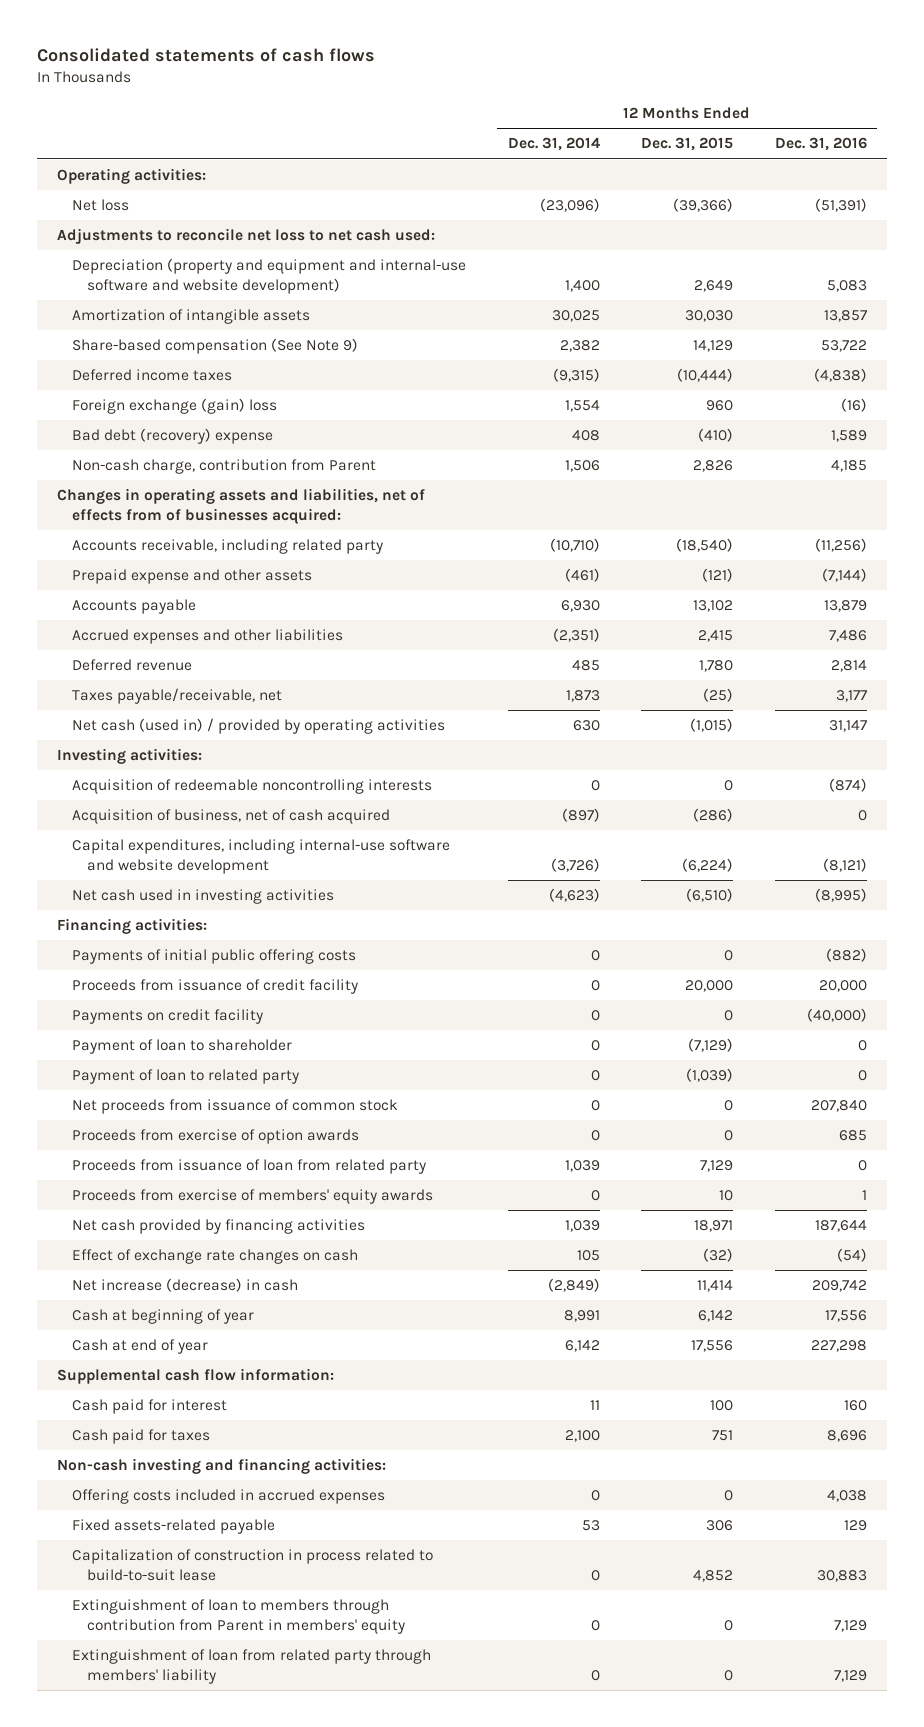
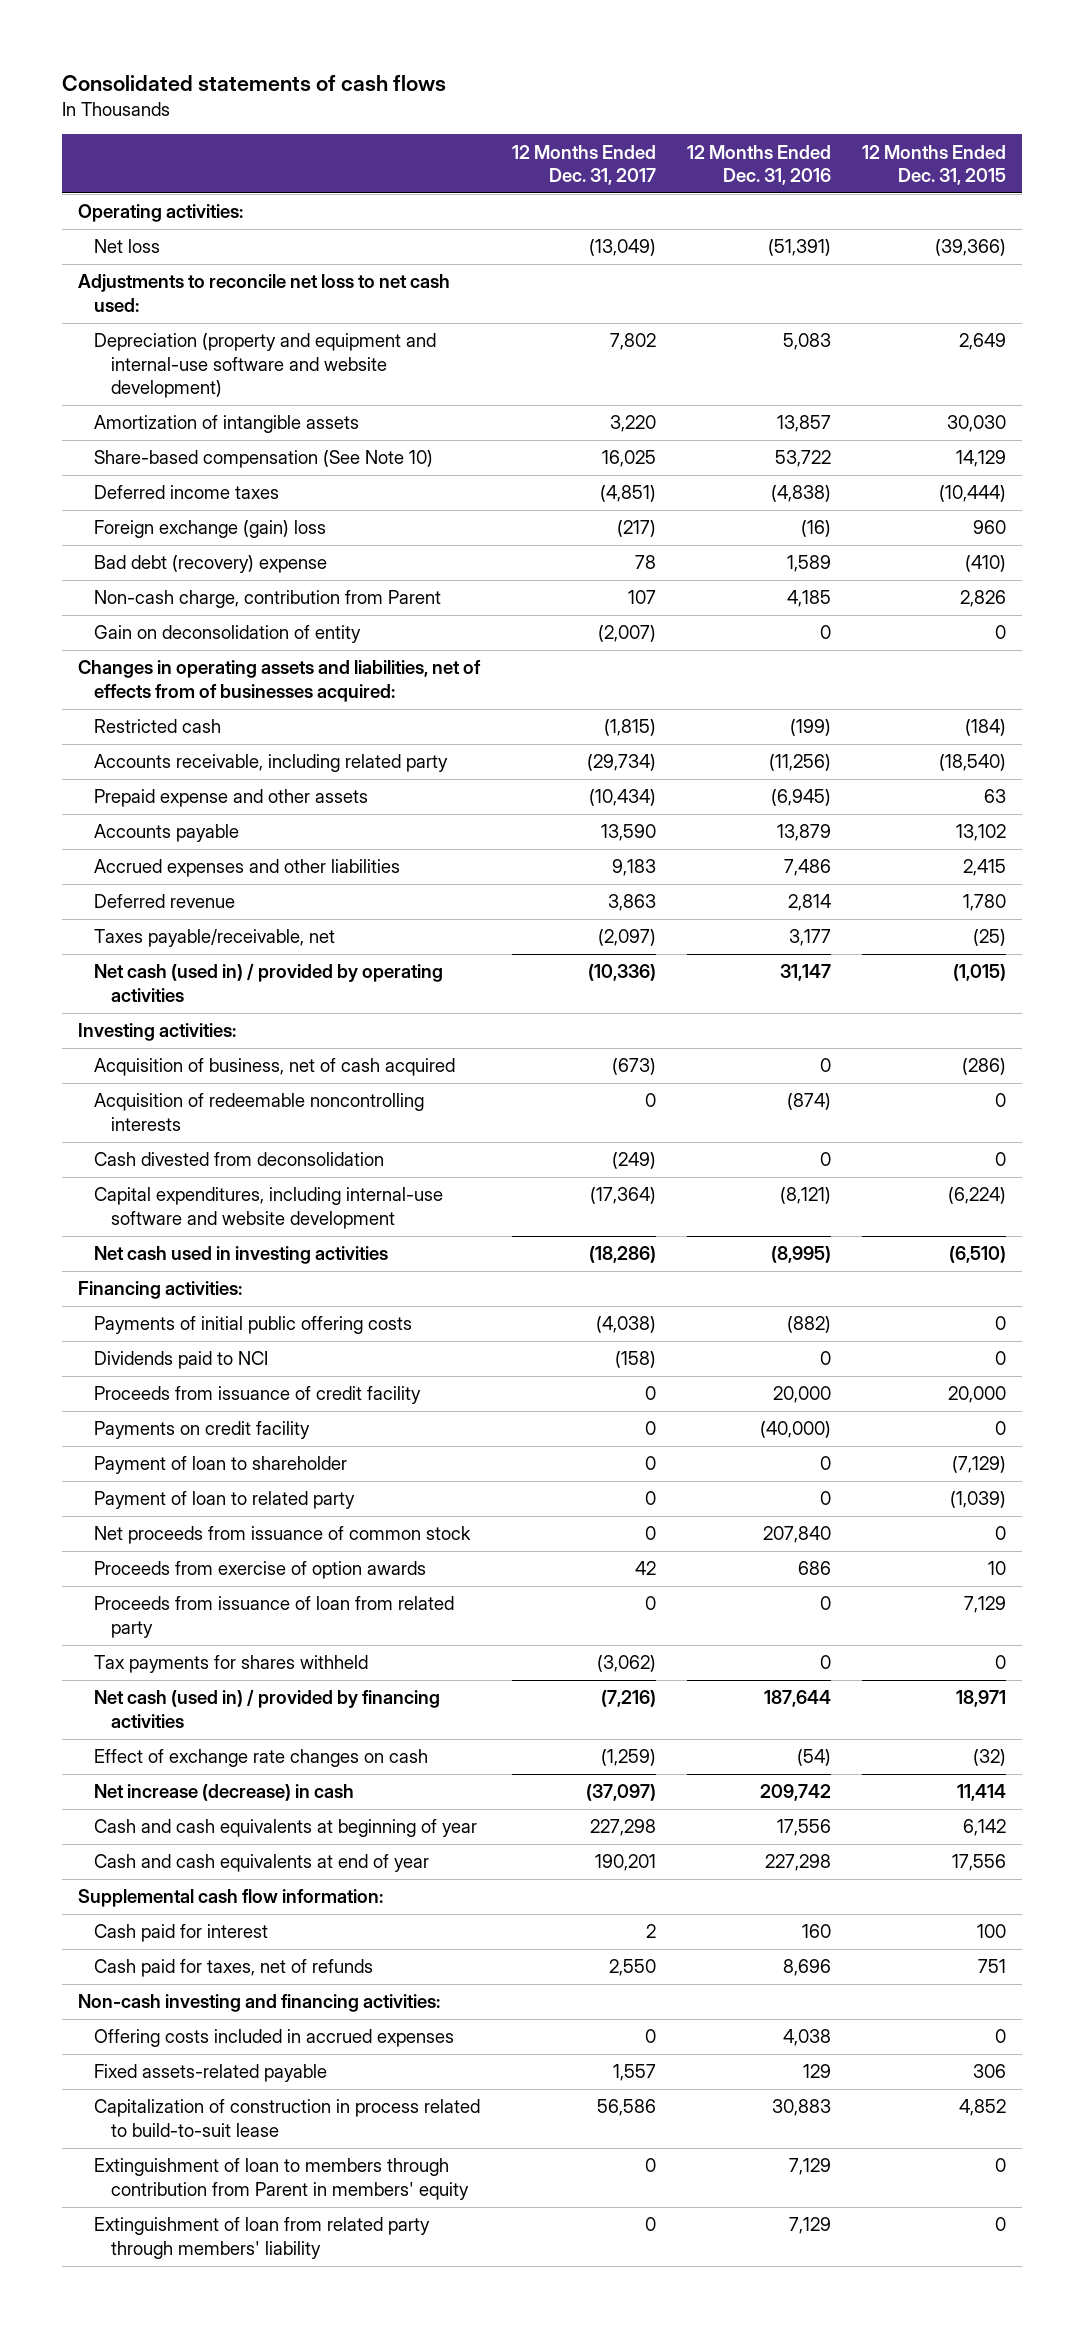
- | 12 Months Ended Dec. 31, 2014 | 12 Months Ended Dec. 31, 2015 | 12 Months Ended Dec. 31, 2016
+ | 12 Months Ended Dec. 31, 2017 | 12 Months Ended Dec. 31, 2016 | 12 Months Ended Dec. 31, 2015
- Share-based compensation (See Note 9) | 2,382 | 14,129 | 53,722
+ Share-based compensation (See Note 10) | 16,025 | 53,722 | 14,129
+ Gain on deconsolidation of entity | (2,007) | 0 | 0
+ Restricted cash | (1,815) | (199) | (184)
- Prepaid expense and other assets | (461) | (121) | (7,144)
+ Prepaid expense and other assets | (10,434) | (6,945) | 63
moved down: Acquisition of redeemable noncontrolling interests | 0 | (874) | 0
+ Cash divested from deconsolidation | (249) | 0 | 0
+ Dividends paid to NCI | (158) | 0 | 0
- Proceeds from exercise of option awards | 0 | 0 | 685
+ Proceeds from exercise of option awards | 42 | 686 | 10
- Proceeds from exercise of members' equity awards | 0 | 10 | 1
- Net cash provided by financing activities | 1,039 | 18,971 | 187,644
+ Tax payments for shares withheld | (3,062) | 0 | 0
+ Net cash (used in) / provided by financing activities | (7,216) | 187,644 | 18,971
- Cash at beginning of year | 8,991 | 6,142 | 17,556
- Cash at end of year | 6,142 | 17,556 | 227,298
+ Cash and cash equivalents at beginning of year | 227,298 | 17,556 | 6,142
+ Cash and cash equivalents at end of year | 190,201 | 227,298 | 17,556
- Cash paid for taxes | 2,100 | 751 | 8,696
+ Cash paid for taxes, net of refunds | 2,550 | 8,696 | 751

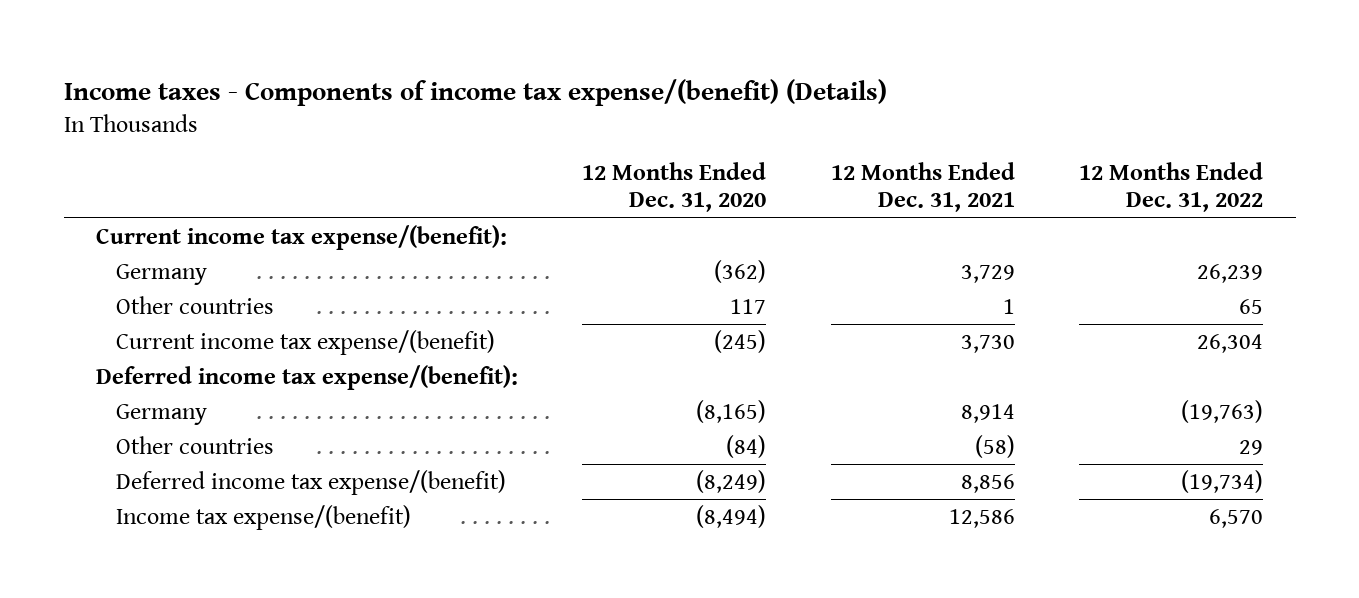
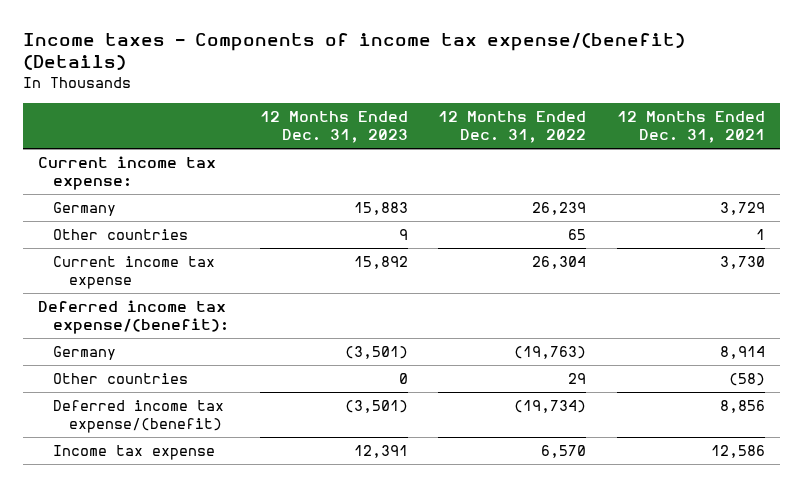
- | 12 Months Ended Dec. 31, 2020 | 12 Months Ended Dec. 31, 2021 | 12 Months Ended Dec. 31, 2022
+ | 12 Months Ended Dec. 31, 2023 | 12 Months Ended Dec. 31, 2022 | 12 Months Ended Dec. 31, 2021
- Current income tax expense/(benefit):
+ Current income tax expense:
- Current income tax expense/(benefit) | (245) | 3,730 | 26,304
+ Current income tax expense | 15,892 | 26,304 | 3,730
- Income tax expense/(benefit) | (8,494) | 12,586 | 6,570
+ Income tax expense | 12,391 | 6,570 | 12,586

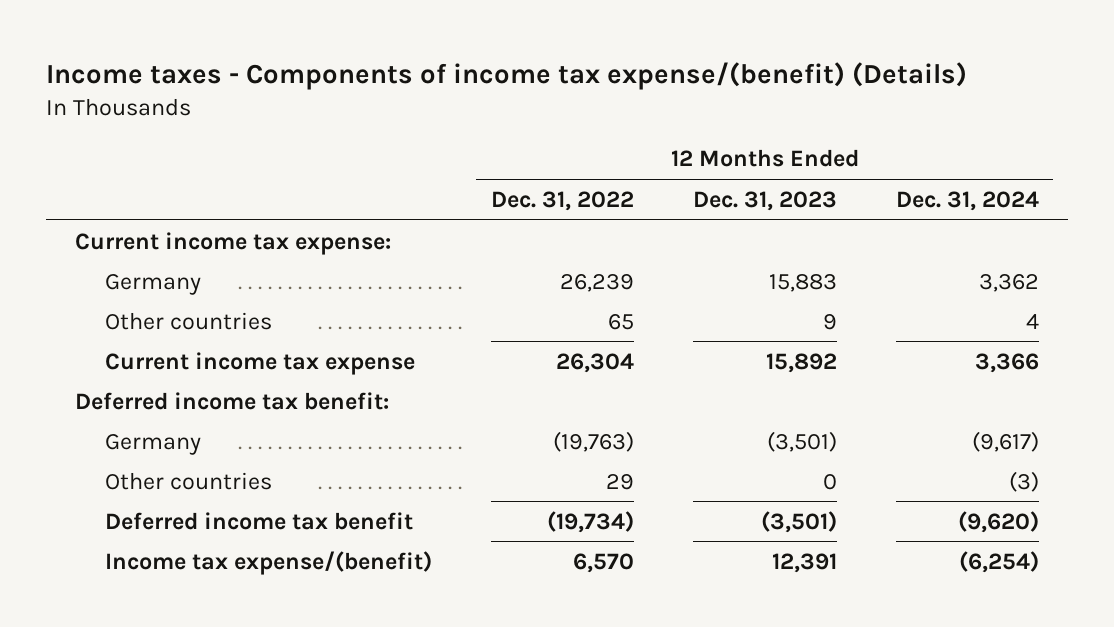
- | 12 Months Ended Dec. 31, 2023 | 12 Months Ended Dec. 31, 2022 | 12 Months Ended Dec. 31, 2021
+ | 12 Months Ended Dec. 31, 2022 | 12 Months Ended Dec. 31, 2023 | 12 Months Ended Dec. 31, 2024
- Deferred income tax expense/(benefit):
+ Deferred income tax benefit:
- Deferred income tax expense/(benefit) | (3,501) | (19,734) | 8,856
- Income tax expense | 12,391 | 6,570 | 12,586
+ Deferred income tax benefit | (19,734) | (3,501) | (9,620)
+ Income tax expense/(benefit) | 6,570 | 12,391 | (6,254)

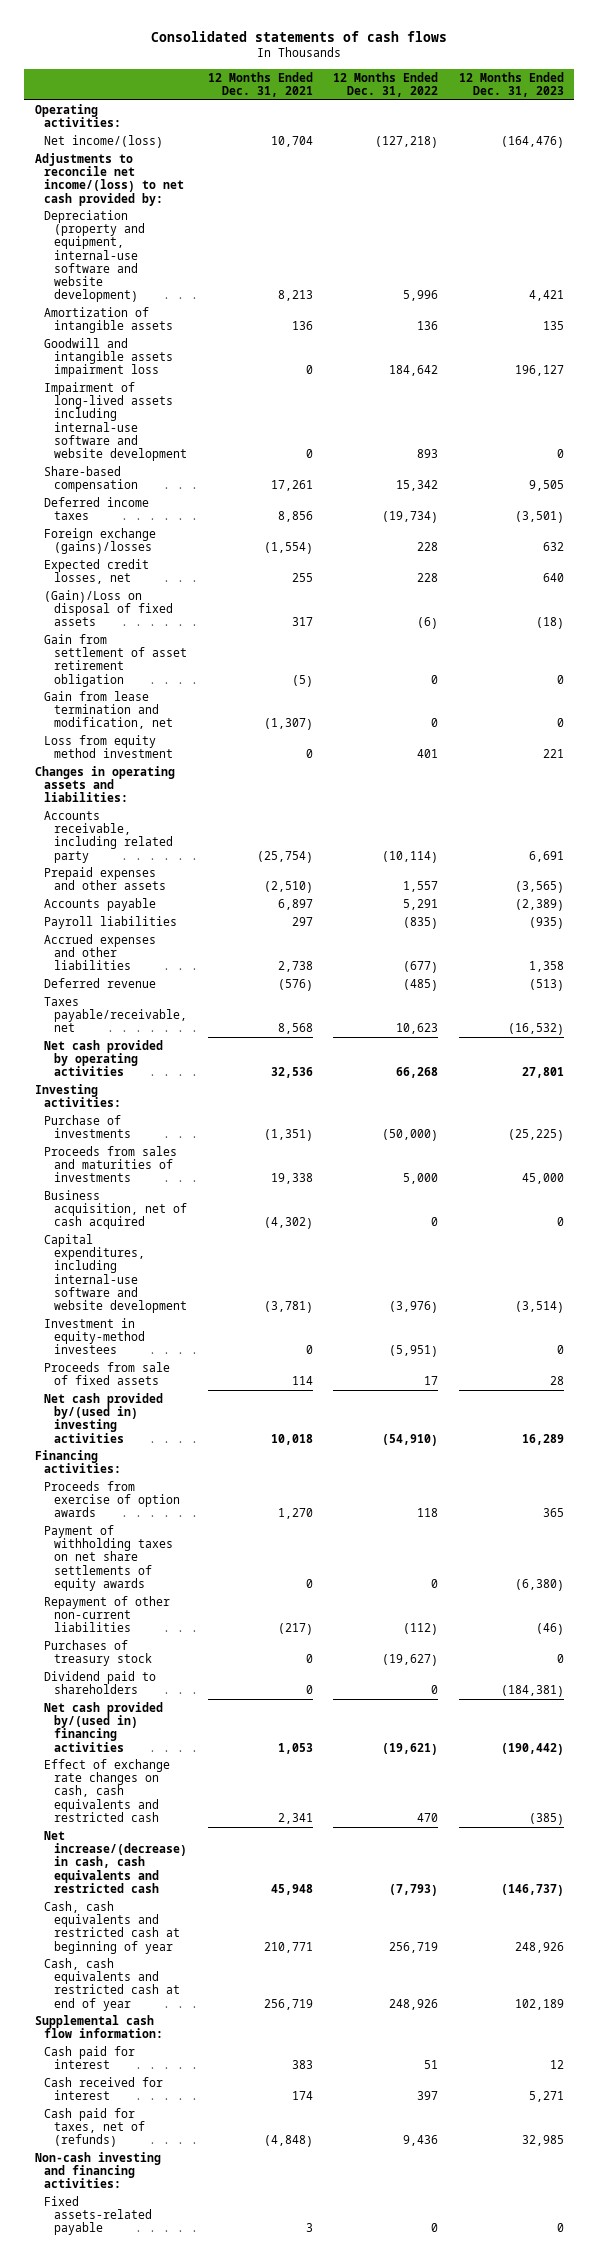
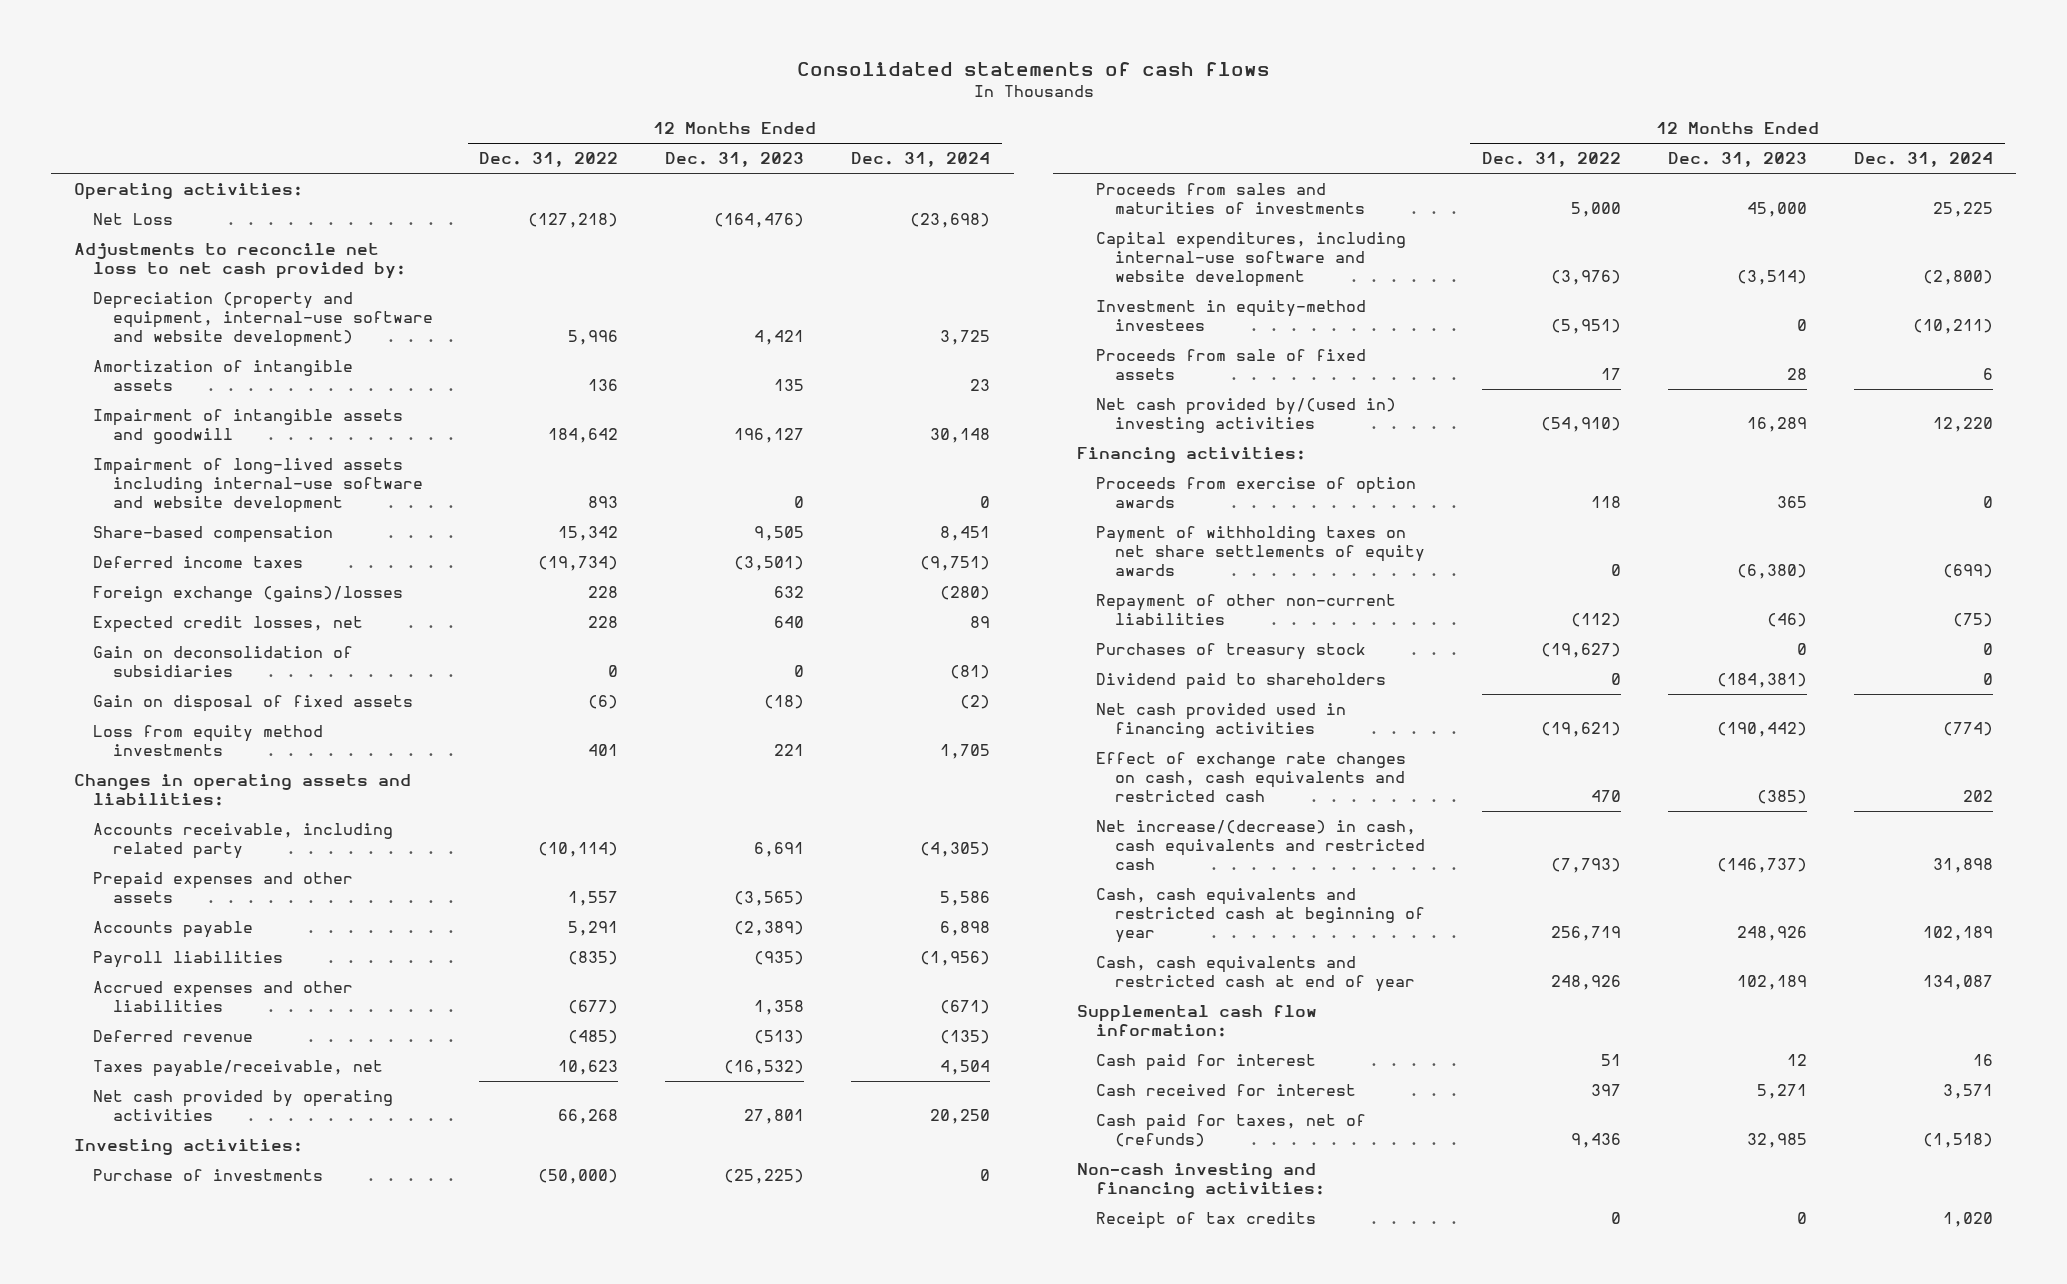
- | 12 Months Ended Dec. 31, 2021 | 12 Months Ended Dec. 31, 2022 | 12 Months Ended Dec. 31, 2023
+ | 12 Months Ended Dec. 31, 2022 | 12 Months Ended Dec. 31, 2023 | 12 Months Ended Dec. 31, 2024
- Net income/(loss) | 10,704 | (127,218) | (164,476)
- Adjustments to reconcile net income/(loss) to net cash provided by:
+ Net Loss | (127,218) | (164,476) | (23,698)
+ Adjustments to reconcile net loss to net cash provided by:
- Goodwill and intangible assets impairment loss | 0 | 184,642 | 196,127
+ Impairment of intangible assets and goodwill | 184,642 | 196,127 | 30,148
- (Gain)/Loss on disposal of fixed assets | 317 | (6) | (18)
- Gain from settlement of asset retirement obligation | (5) | 0 | 0
- Gain from lease termination and modification, net | (1,307) | 0 | 0
- Loss from equity method investment | 0 | 401 | 221
+ Gain on deconsolidation of subsidiaries | 0 | 0 | (81)
+ Gain on disposal of fixed assets | (6) | (18) | (2)
+ Loss from equity method investments | 401 | 221 | 1,705
- Business acquisition, net of cash acquired | (4,302) | 0 | 0
- Net cash provided by/(used in) financing activities | 1,053 | (19,621) | (190,442)
+ Net cash provided used in financing activities | (19,621) | (190,442) | (774)
- Fixed assets-related payable | 3 | 0 | 0
+ Receipt of tax credits | 0 | 0 | 1,020

